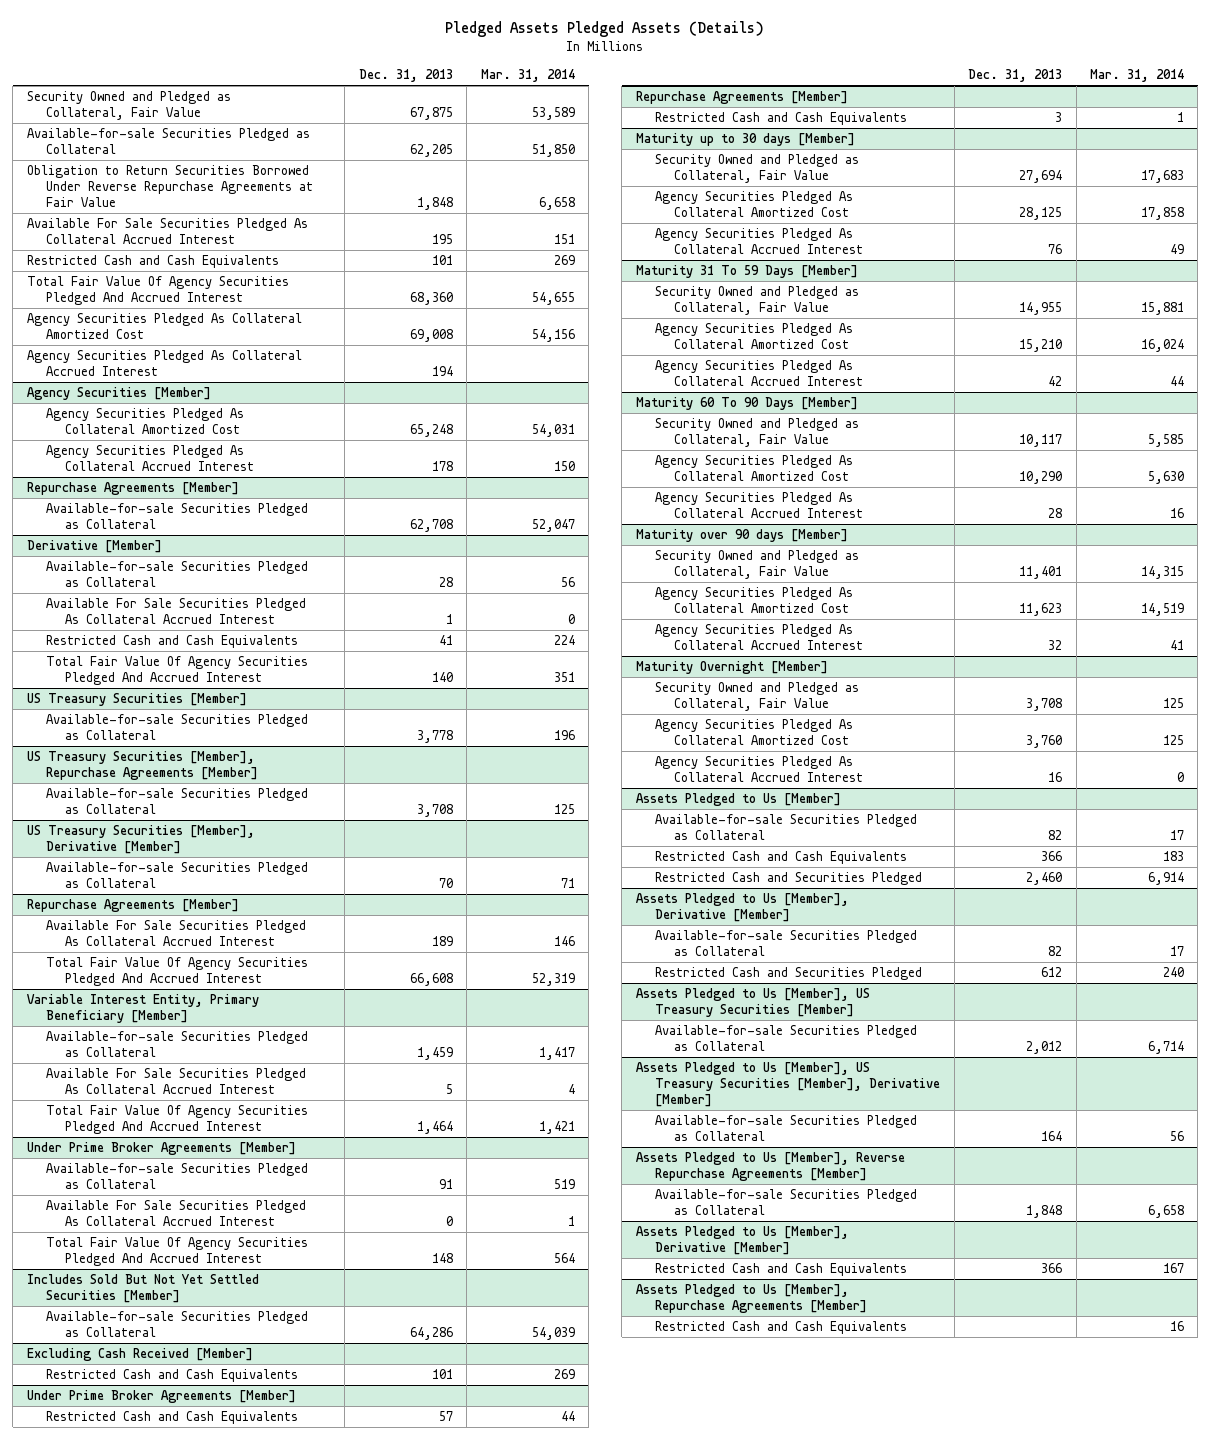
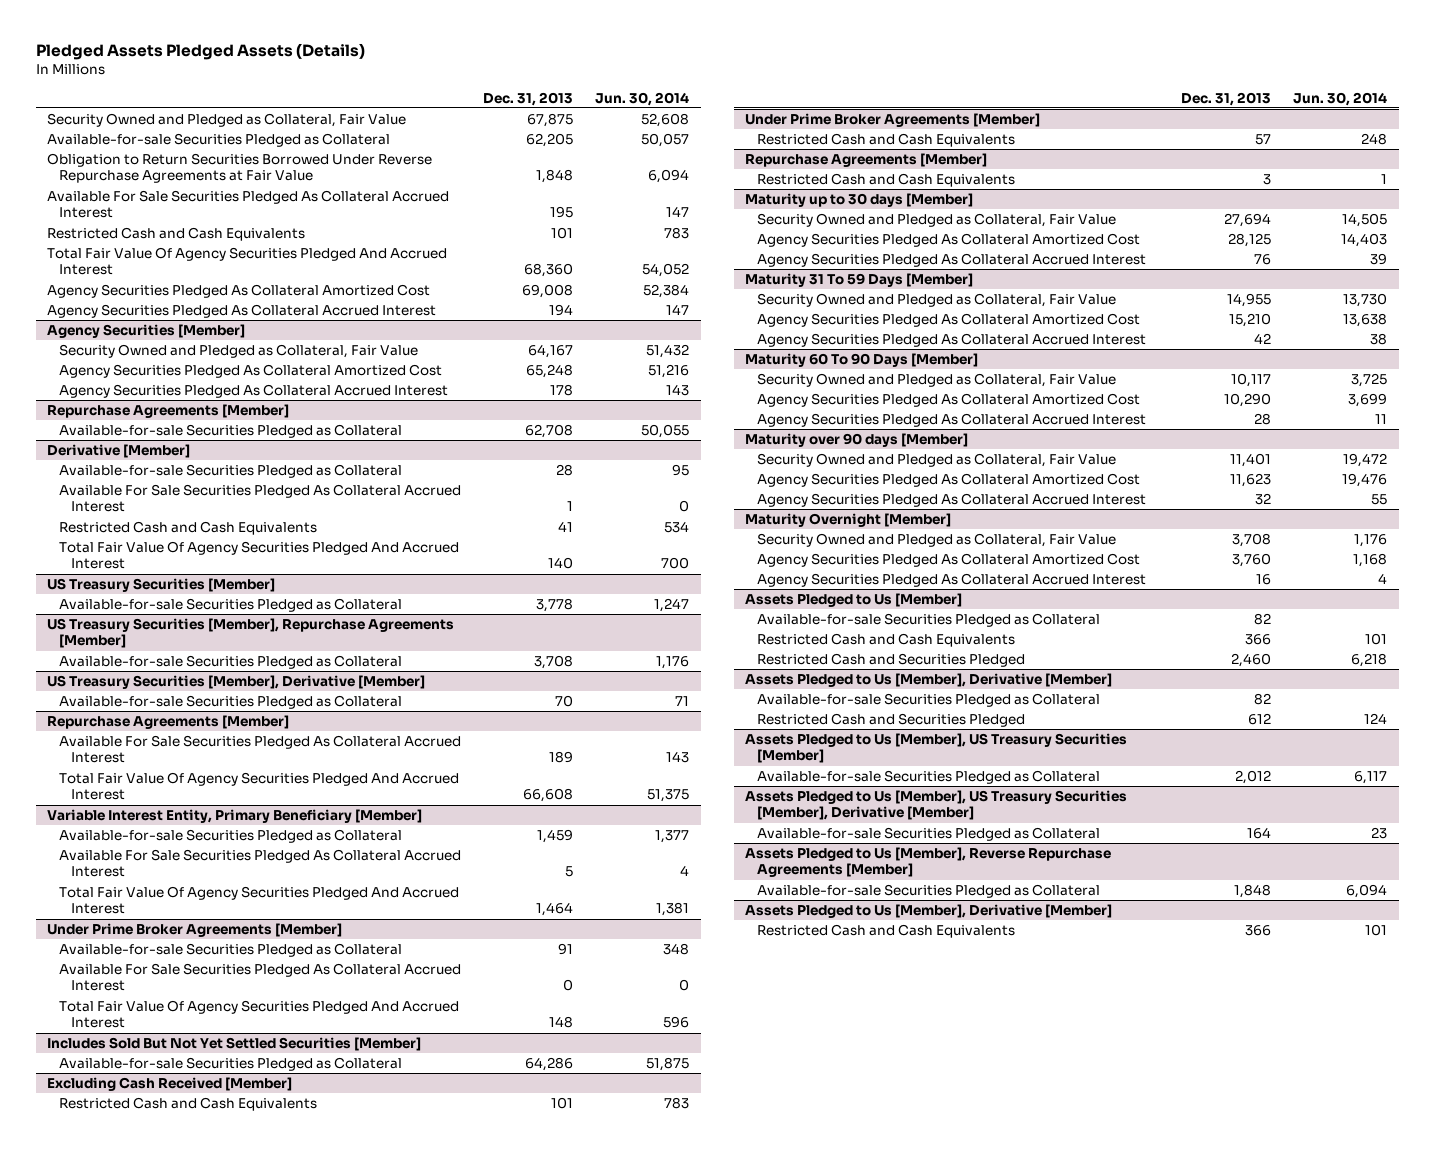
- | Dec. 31, 2013 | Mar. 31, 2014
+ | Dec. 31, 2013 | Jun. 30, 2014
@ Agency Securities [Member]
+ Security Owned and Pledged as Collateral, Fair Value | 64,167 | 51,432
- Assets Pledged to Us [Member], Repurchase Agreements [Member]
- Restricted Cash and Cash Equivalents | | 16

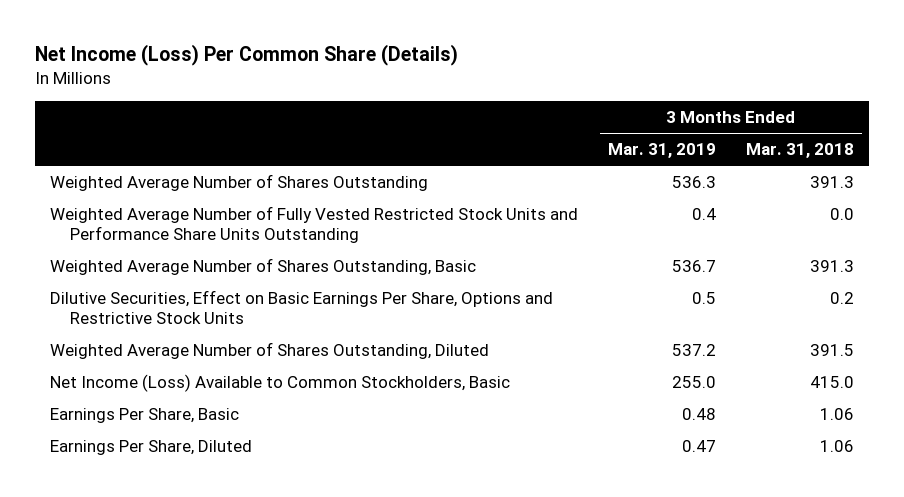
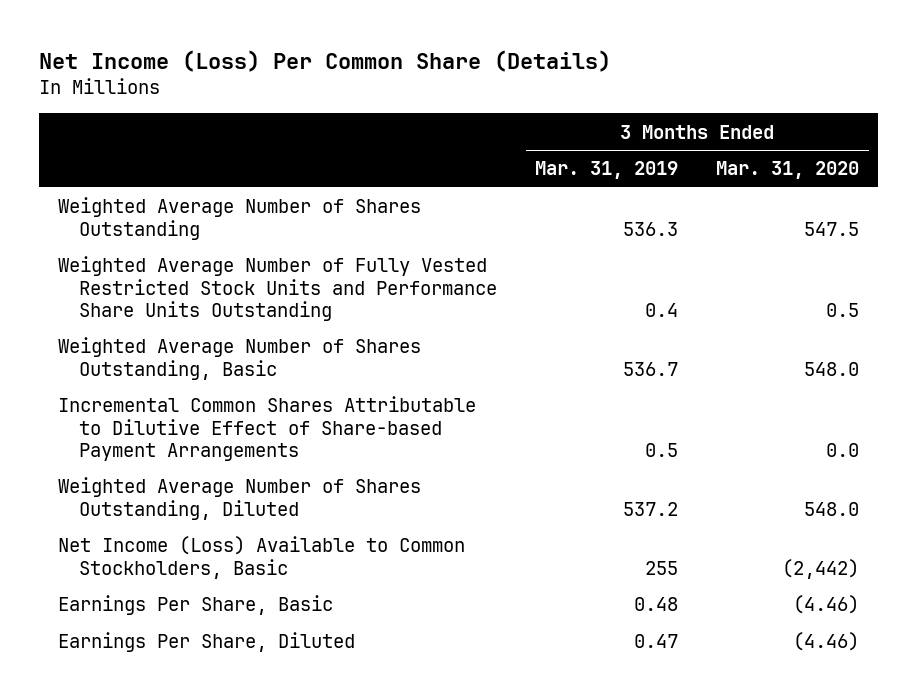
- | 3 Months Ended Mar. 31, 2019 | 3 Months Ended Mar. 31, 2018
+ | 3 Months Ended Mar. 31, 2019 | 3 Months Ended Mar. 31, 2020
- Dilutive Securities, Effect on Basic Earnings Per Share, Options and Restrictive Stock Units | 0.5 | 0.2
+ Incremental Common Shares Attributable to Dilutive Effect of Share-based Payment Arrangements | 0.5 | 0.0
- Net Income (Loss) Available to Common Stockholders, Basic | 255.0 | 415.0
+ Net Income (Loss) Available to Common Stockholders, Basic | 255 | (2,442)

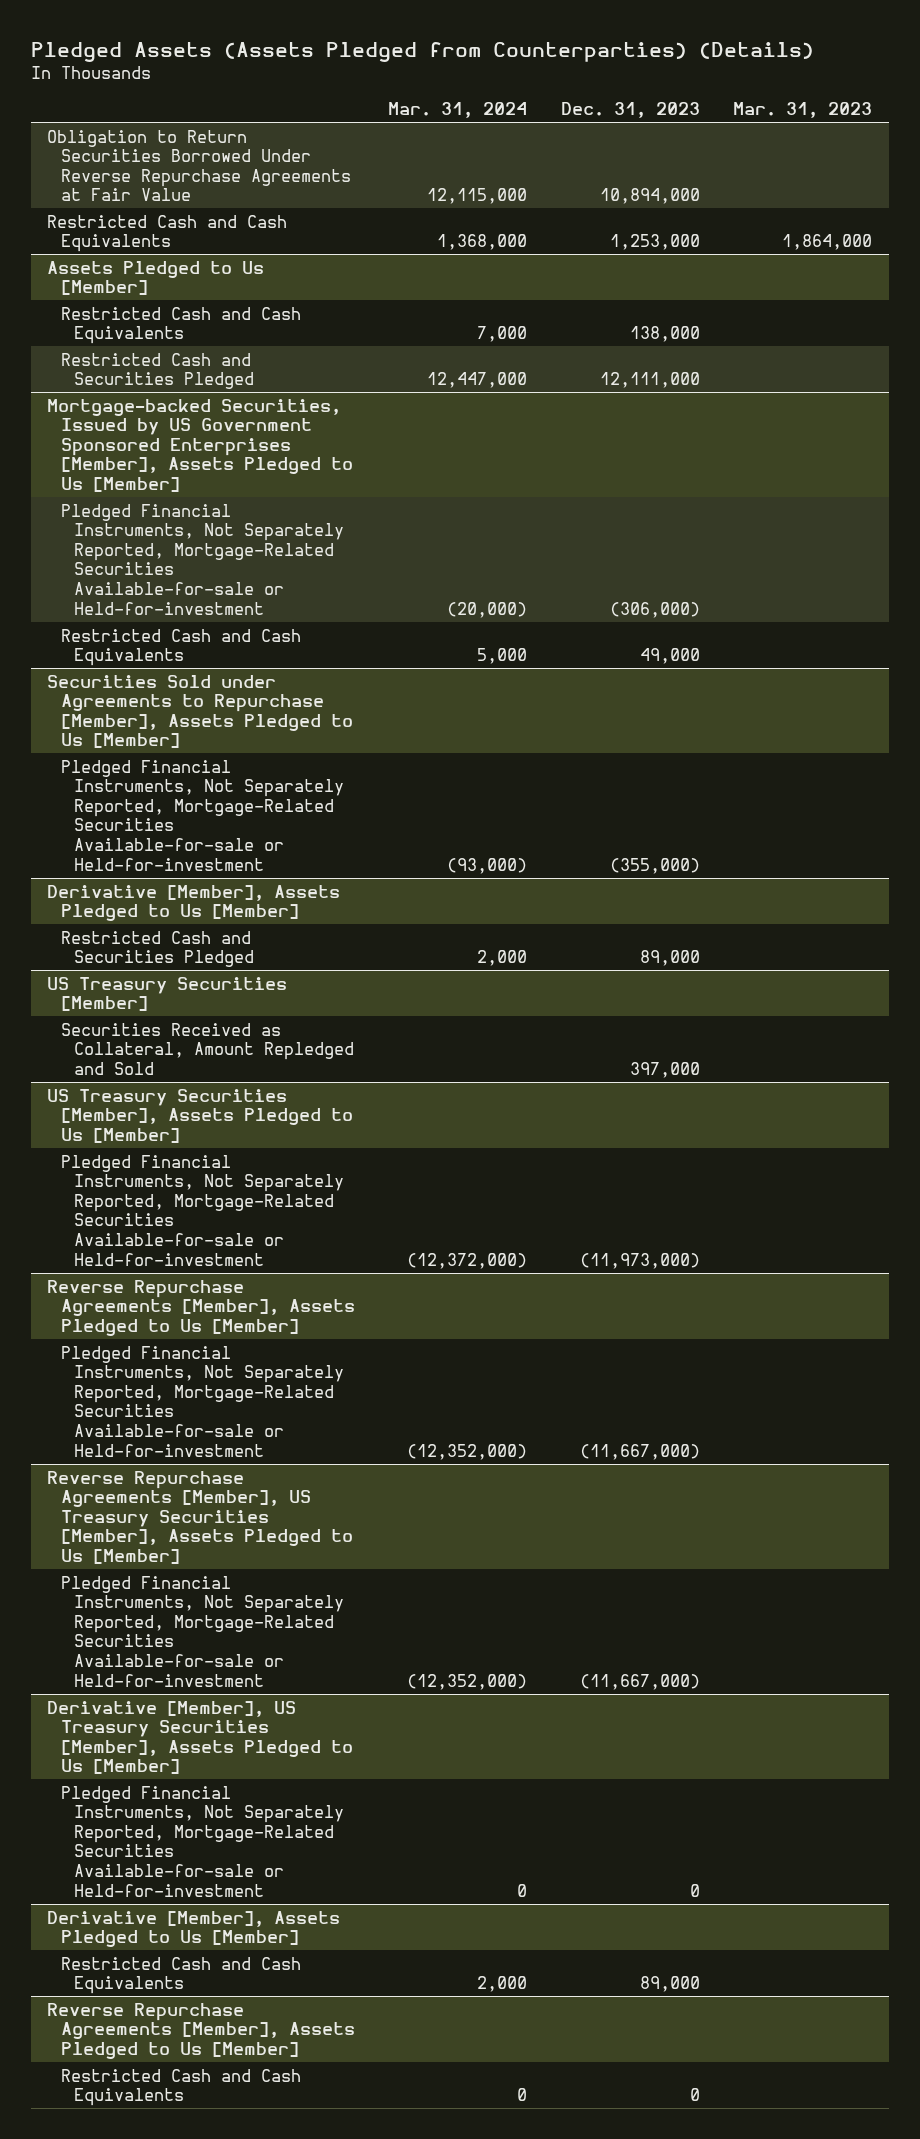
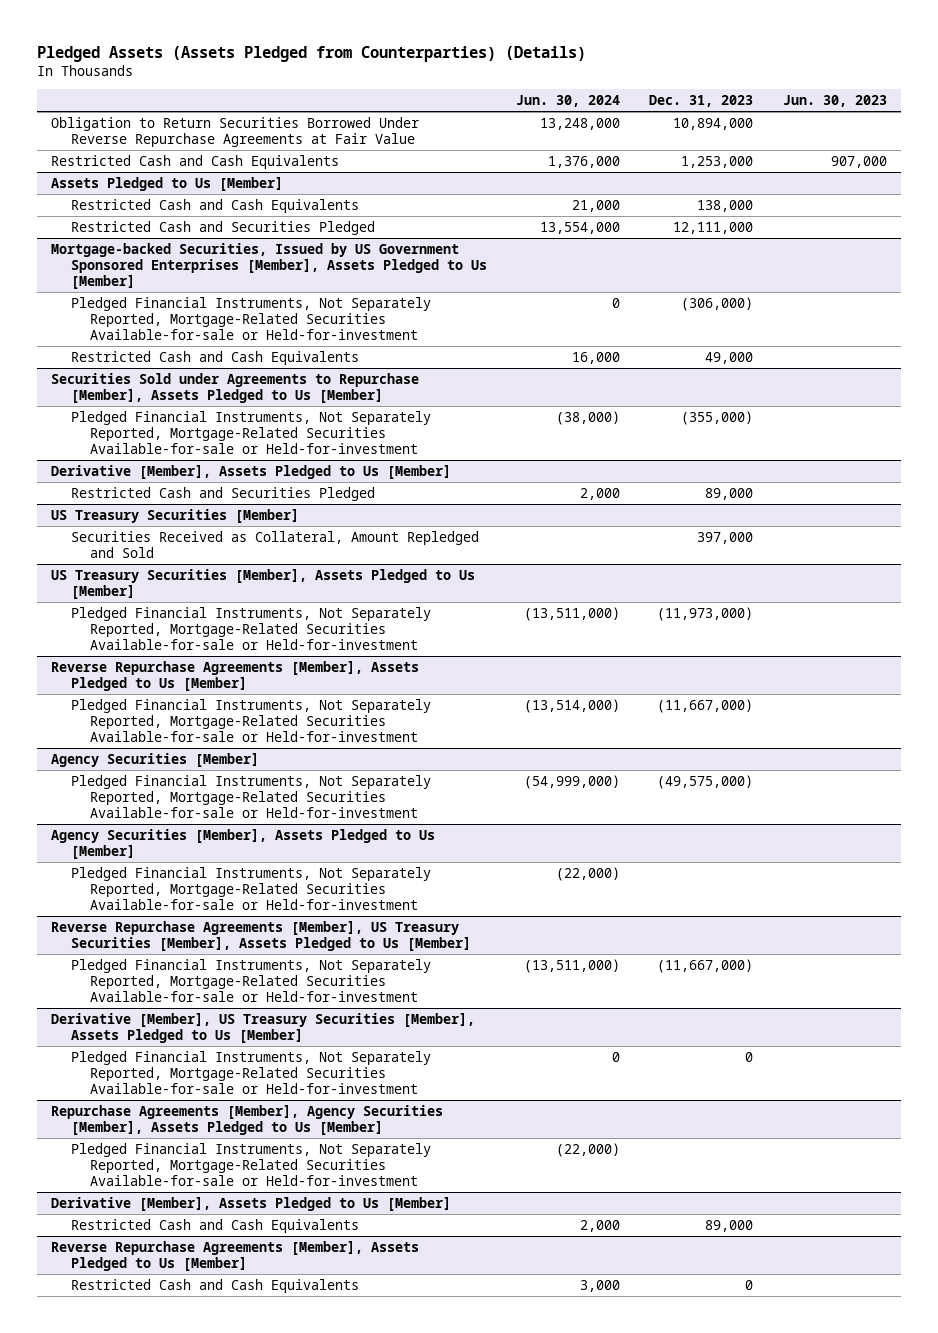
- | Mar. 31, 2024 | Dec. 31, 2023 | Mar. 31, 2023
+ | Jun. 30, 2024 | Dec. 31, 2023 | Jun. 30, 2023
+ Agency Securities [Member]
+ Pledged Financial Instruments, Not Separately Reported, Mortgage-Related Securities Available-for-sale or Held-for-investment | (54,999,000) | (49,575,000) |
+ Agency Securities [Member], Assets Pledged to Us [Member]
+ Pledged Financial Instruments, Not Separately Reported, Mortgage-Related Securities Available-for-sale or Held-for-investment | (22,000) | |
+ Repurchase Agreements [Member], Agency Securities [Member], Assets Pledged to Us [Member]
+ Pledged Financial Instruments, Not Separately Reported, Mortgage-Related Securities Available-for-sale or Held-for-investment | (22,000) | |

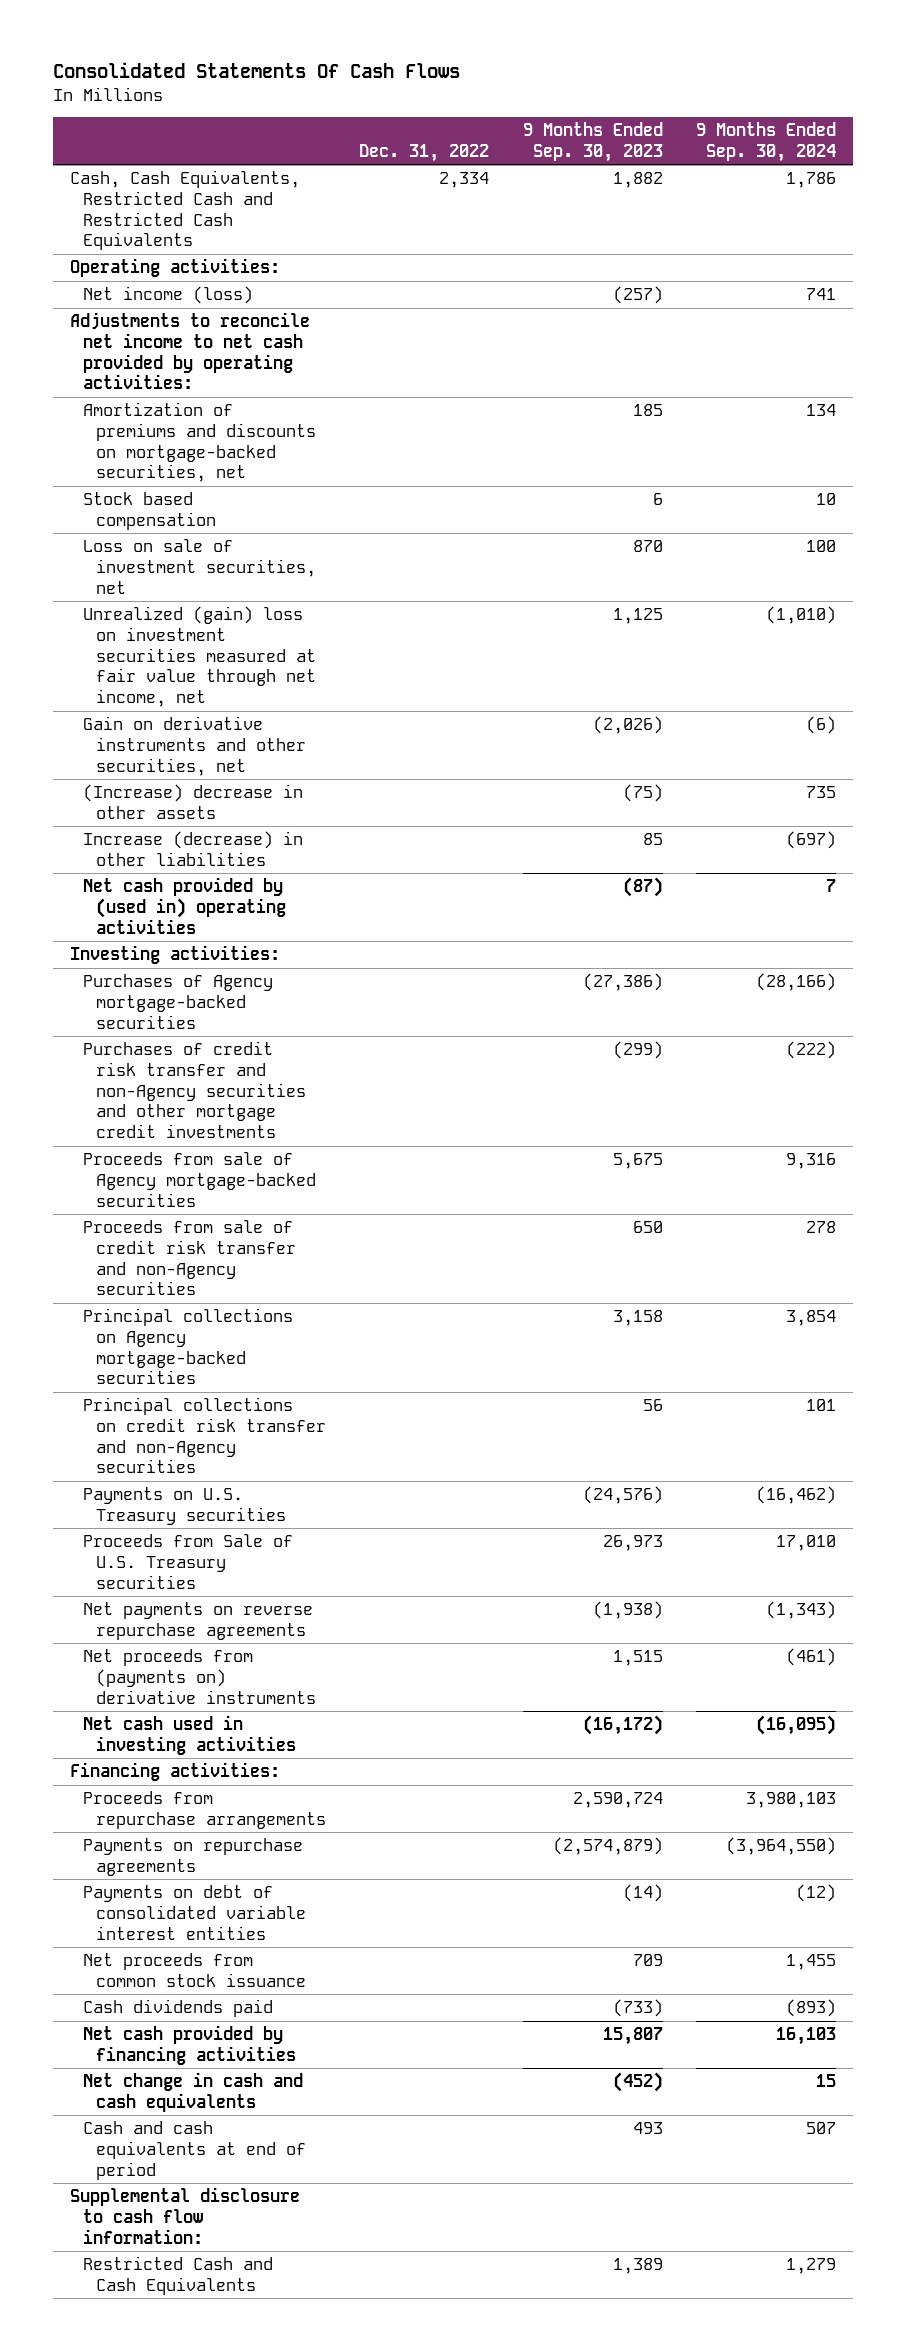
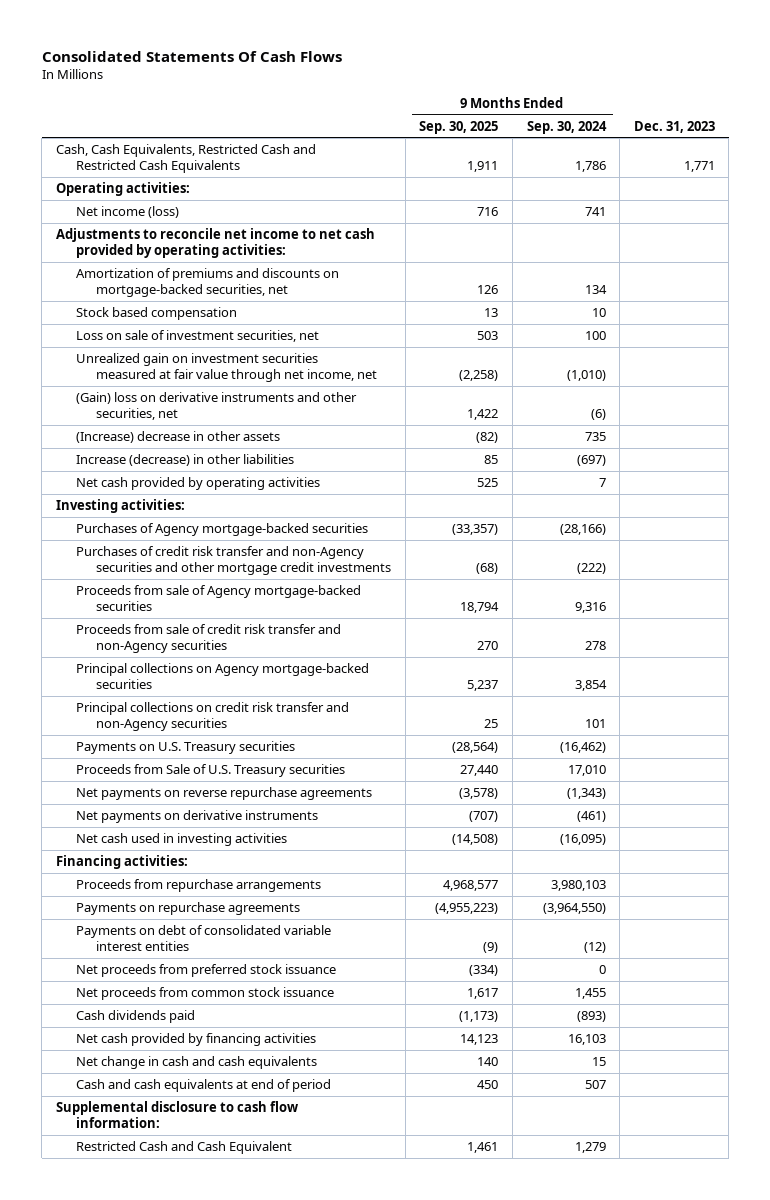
- | Dec. 31, 2022 | 9 Months Ended Sep. 30, 2023 | 9 Months Ended Sep. 30, 2024
+ | 9 Months Ended Sep. 30, 2025 | 9 Months Ended Sep. 30, 2024 | Dec. 31, 2023
- Unrealized (gain) loss on investment securities measured at fair value through net income, net | | 1,125 | (1,010)
- Gain on derivative instruments and other securities, net | | (2,026) | (6)
+ Unrealized gain on investment securities measured at fair value through net income, net | (2,258) | (1,010) |
+ (Gain) loss on derivative instruments and other securities, net | 1,422 | (6) |
- Net cash provided by (used in) operating activities | | (87) | 7
+ Net cash provided by operating activities | 525 | 7 |
- Net proceeds from (payments on) derivative instruments | | 1,515 | (461)
+ Net payments on derivative instruments | (707) | (461) |
+ Net proceeds from preferred stock issuance | (334) | 0 |
- Restricted Cash and Cash Equivalents | | 1,389 | 1,279
+ Restricted Cash and Cash Equivalent | 1,461 | 1,279 |

